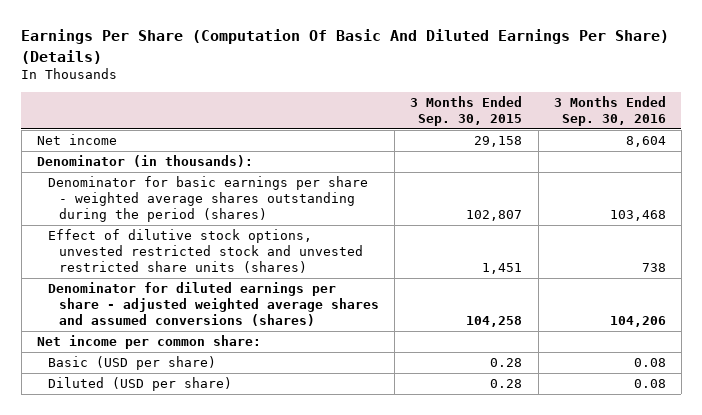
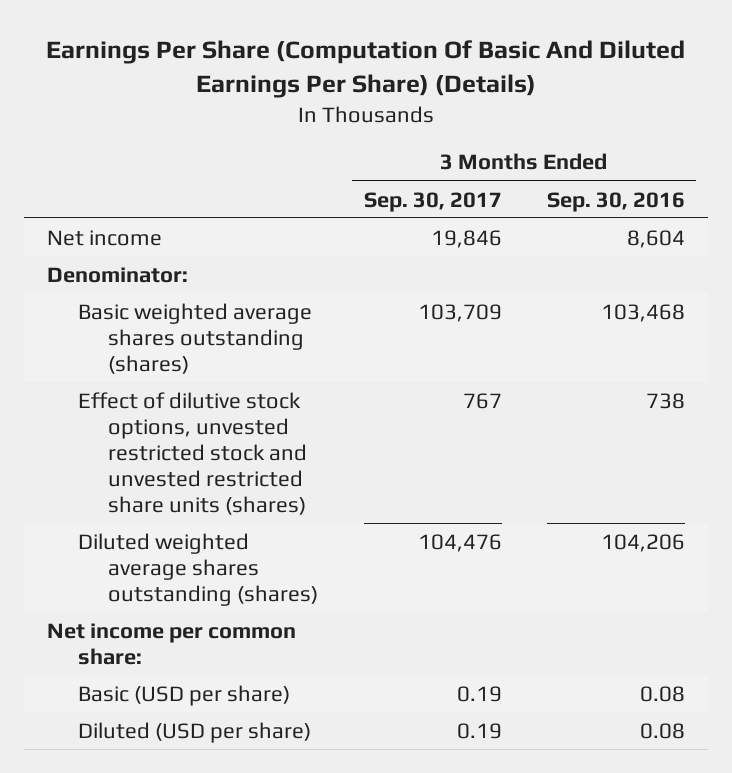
- | 3 Months Ended Sep. 30, 2015 | 3 Months Ended Sep. 30, 2016
+ | 3 Months Ended Sep. 30, 2017 | 3 Months Ended Sep. 30, 2016
- Denominator (in thousands):
- Denominator for basic earnings per share - weighted average shares outstanding during the period (shares) | 102,807 | 103,468
+ Denominator:
+ Basic weighted average shares outstanding (shares) | 103,709 | 103,468
- Denominator for diluted earnings per share - adjusted weighted average shares and assumed conversions (shares) | 104,258 | 104,206
+ Diluted weighted average shares outstanding (shares) | 104,476 | 104,206

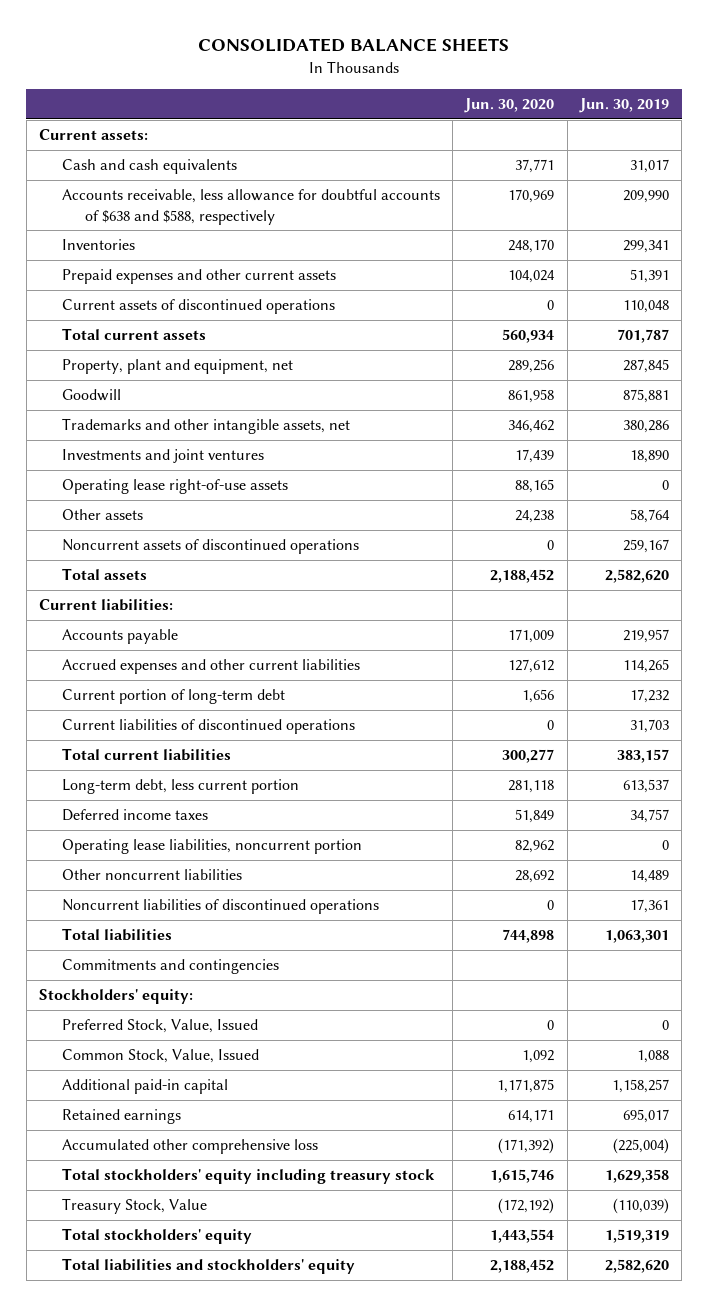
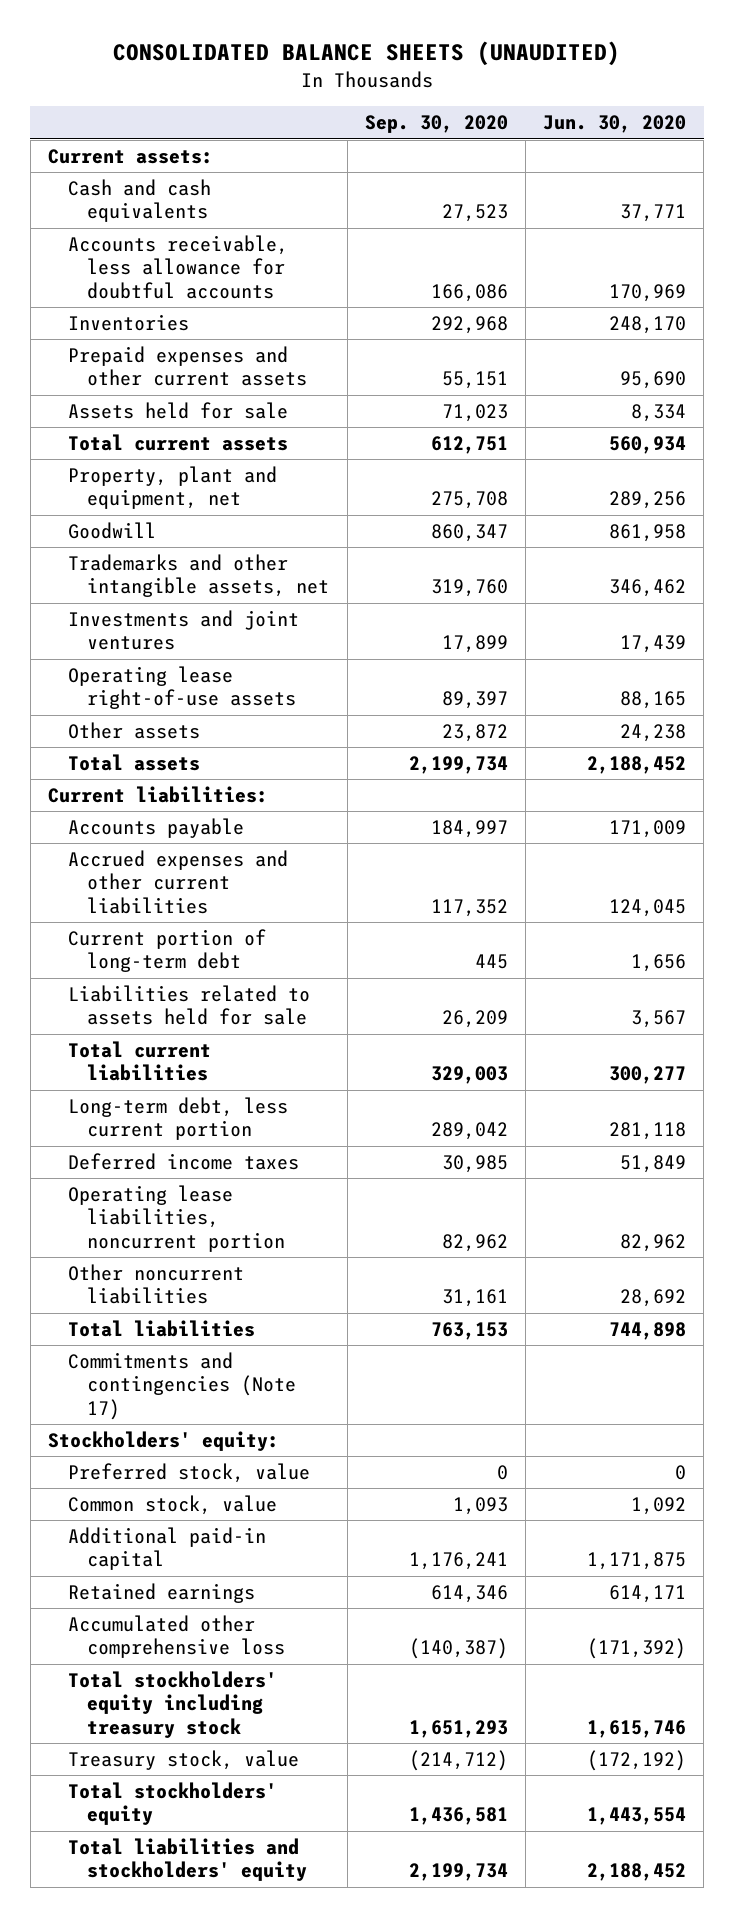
- CONSOLIDATED BALANCE SHEETS
+ CONSOLIDATED BALANCE SHEETS (UNAUDITED)
- | Jun. 30, 2020 | Jun. 30, 2019
+ | Sep. 30, 2020 | Jun. 30, 2020
- Accounts receivable, less allowance for doubtful accounts of $638 and $588, respectively | 170,969 | 209,990
+ Accounts receivable, less allowance for doubtful accounts | 166,086 | 170,969
- Prepaid expenses and other current assets | 104,024 | 51,391
- Current assets of discontinued operations | 0 | 110,048
+ Prepaid expenses and other current assets | 55,151 | 95,690
+ Assets held for sale | 71,023 | 8,334
- Noncurrent assets of discontinued operations | 0 | 259,167
- Accrued expenses and other current liabilities | 127,612 | 114,265
+ Accrued expenses and other current liabilities | 117,352 | 124,045
- Current liabilities of discontinued operations | 0 | 31,703
+ Liabilities related to assets held for sale | 26,209 | 3,567
- Noncurrent liabilities of discontinued operations | 0 | 17,361
- Commitments and contingencies
+ Commitments and contingencies (Note 17)
- Preferred Stock, Value, Issued | 0 | 0
- Common Stock, Value, Issued | 1,092 | 1,088
+ Preferred stock, value | 0 | 0
+ Common stock, value | 1,093 | 1,092
- Treasury Stock, Value | (172,192) | (110,039)
+ Treasury stock, value | (214,712) | (172,192)

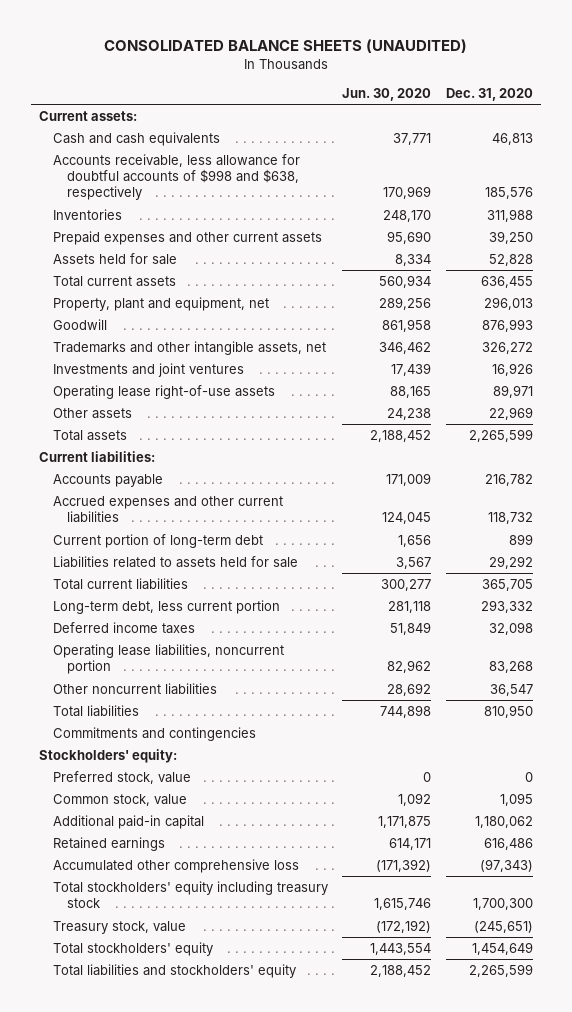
- | Sep. 30, 2020 | Jun. 30, 2020
+ | Jun. 30, 2020 | Dec. 31, 2020
- Accounts receivable, less allowance for doubtful accounts | 166,086 | 170,969
+ Accounts receivable, less allowance for doubtful accounts of $998 and $638, respectively | 170,969 | 185,576
- Commitments and contingencies (Note 17)
+ Commitments and contingencies

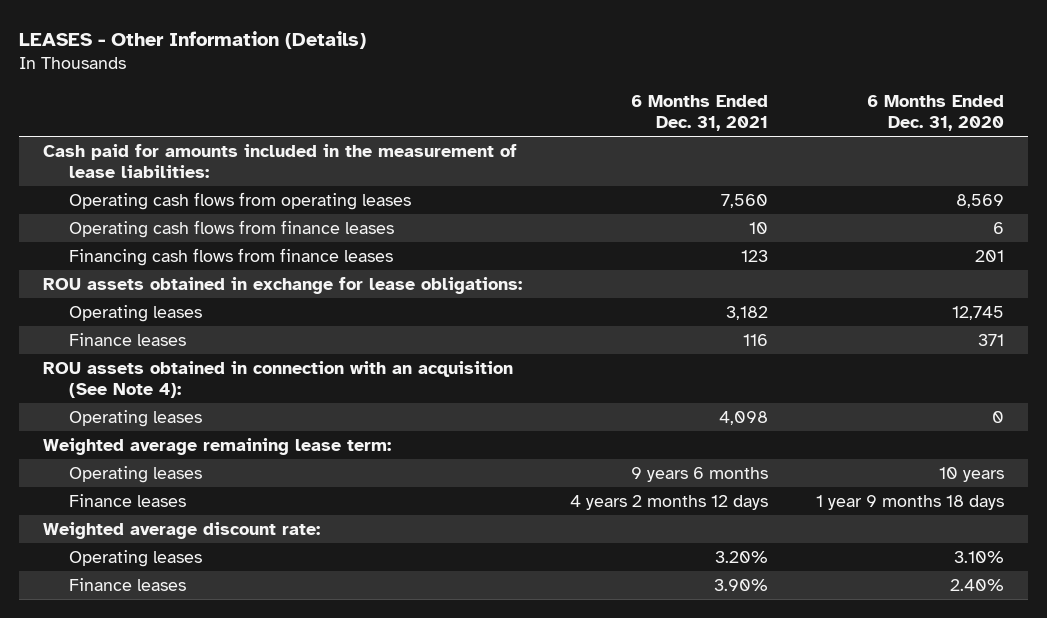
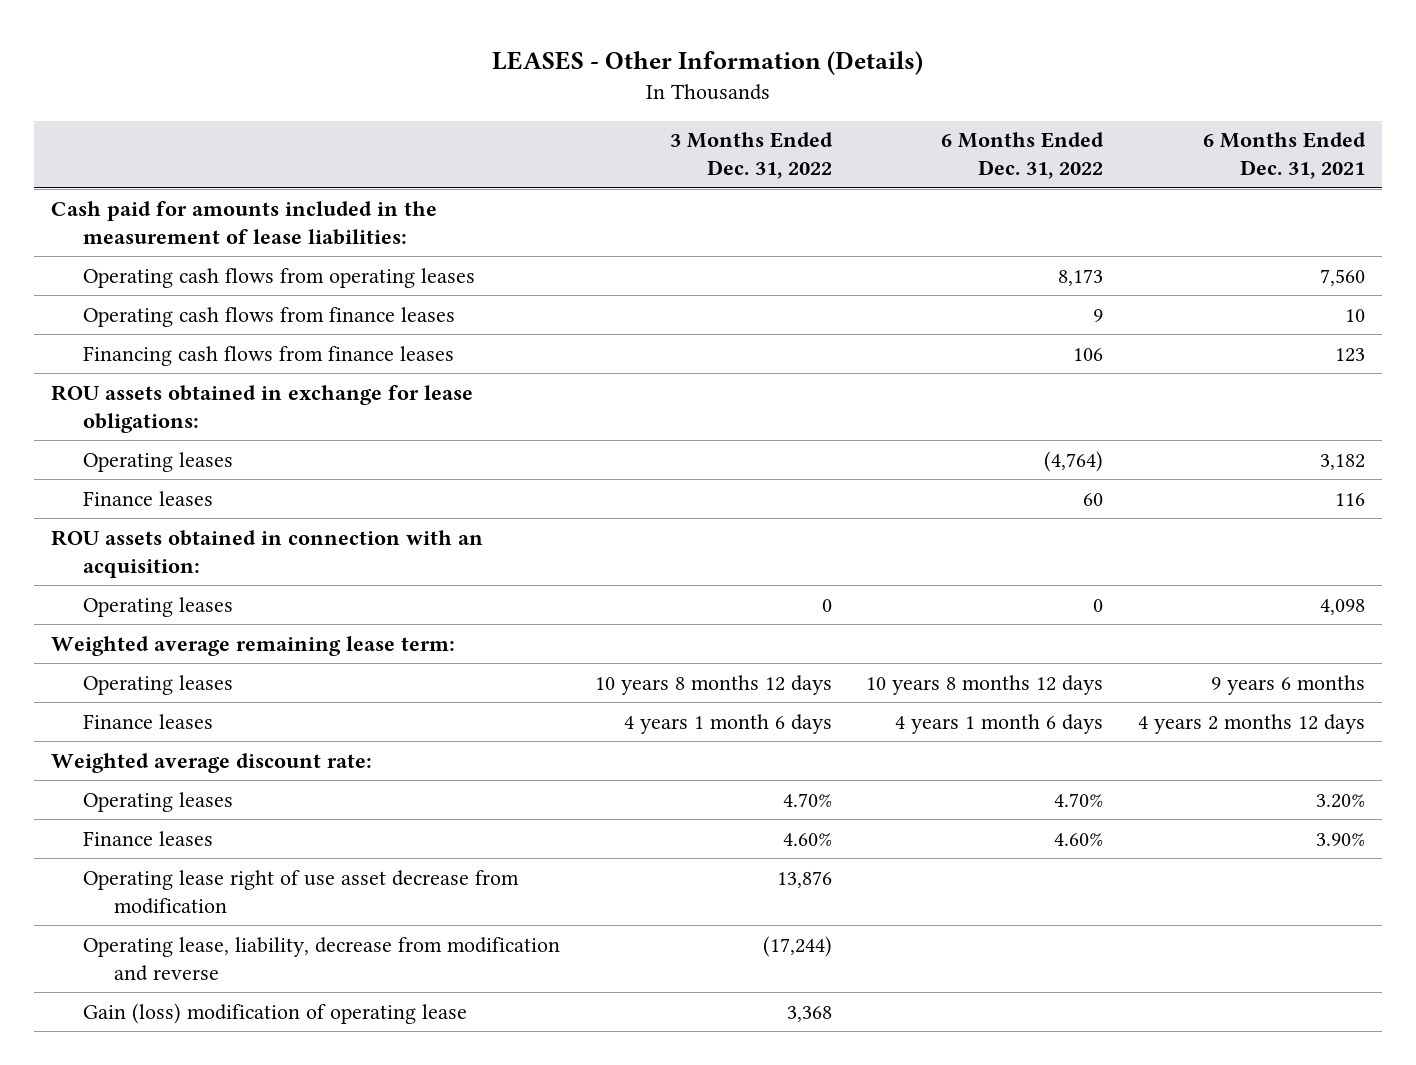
- | 6 Months Ended Dec. 31, 2021 | 6 Months Ended Dec. 31, 2020
+ | 3 Months Ended Dec. 31, 2022 | 6 Months Ended Dec. 31, 2022 | 6 Months Ended Dec. 31, 2021
- ROU assets obtained in connection with an acquisition (See Note 4):
+ ROU assets obtained in connection with an acquisition:
+ Operating lease right of use asset decrease from modification | 13,876 | |
+ Operating lease, liability, decrease from modification and reverse | (17,244) | |
+ Gain (loss) modification of operating lease | 3,368 | |

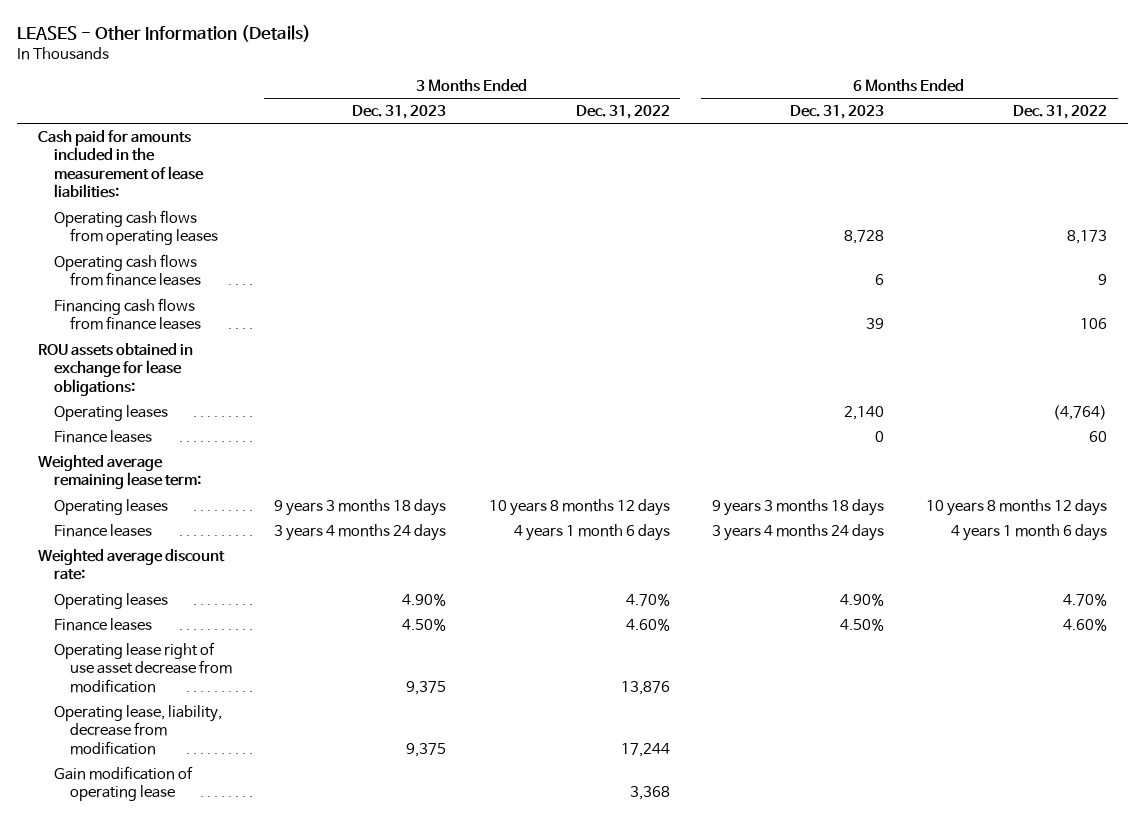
- | 3 Months Ended Dec. 31, 2022 | 6 Months Ended Dec. 31, 2022 | 6 Months Ended Dec. 31, 2021
+ | 3 Months Ended Dec. 31, 2023 | 3 Months Ended Dec. 31, 2022 | 6 Months Ended Dec. 31, 2023 | 6 Months Ended Dec. 31, 2022
- ROU assets obtained in connection with an acquisition:
- Operating leases | 0 | 0 | 4,098
- Operating lease, liability, decrease from modification and reverse | (17,244) | |
- Gain (loss) modification of operating lease | 3,368 | |
+ Operating lease, liability, decrease from modification | 9,375 | 17,244 | |
+ Gain modification of operating lease | | 3,368 | |

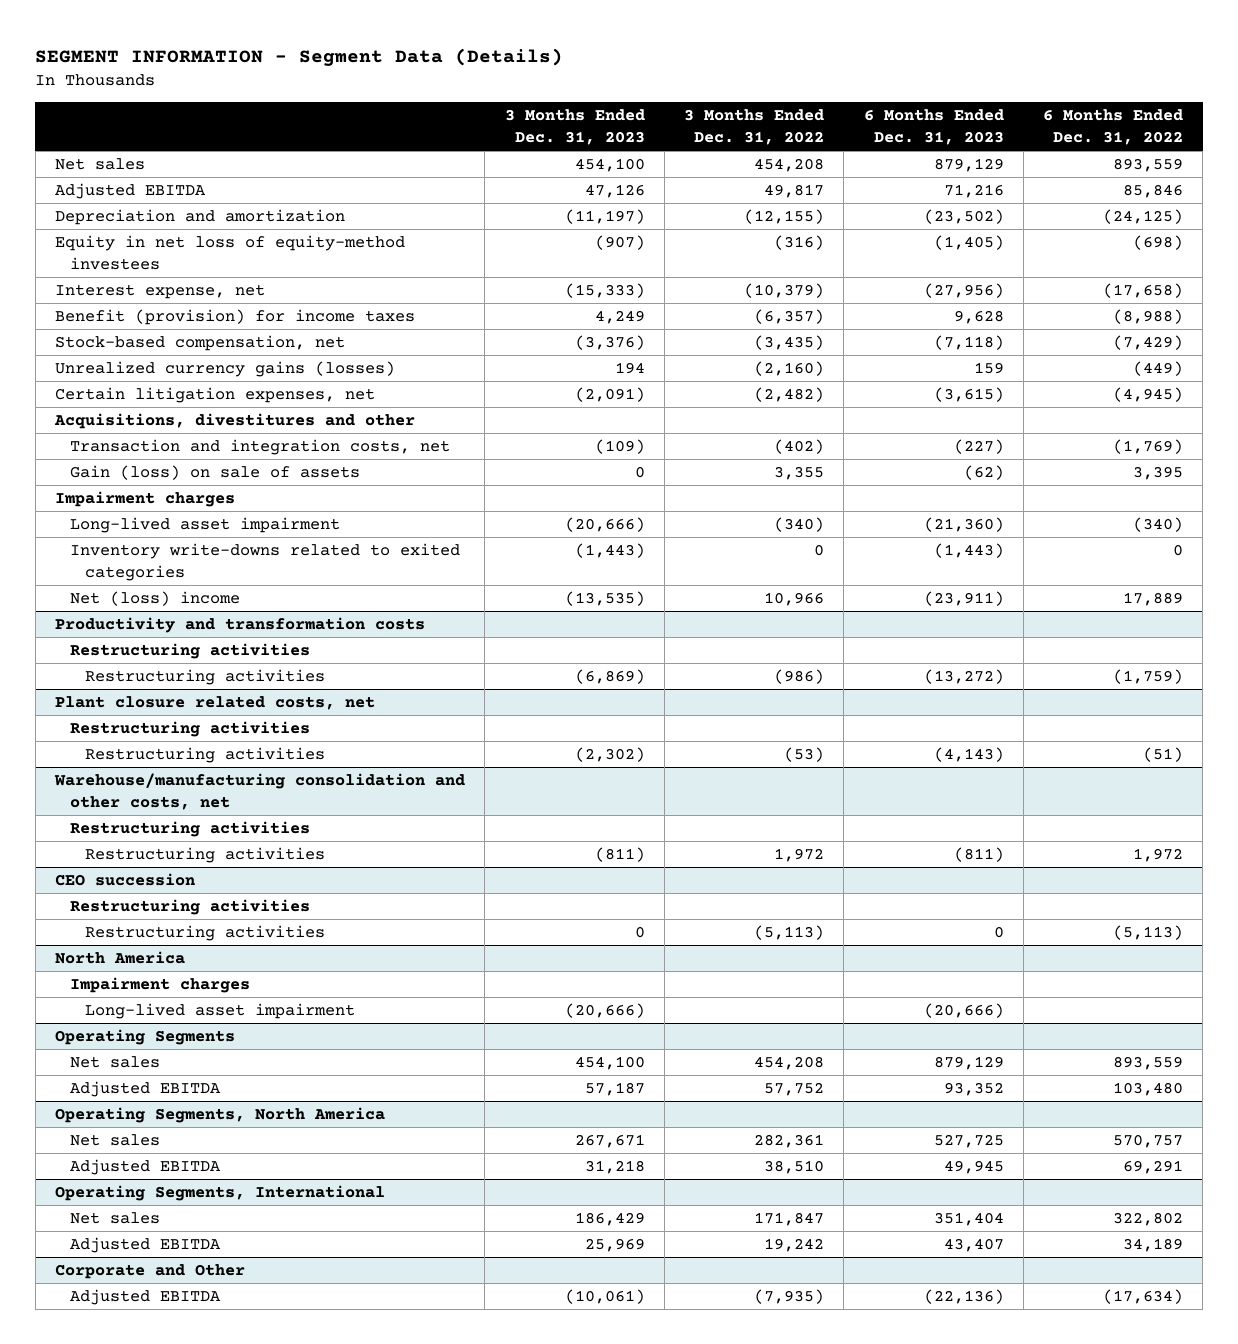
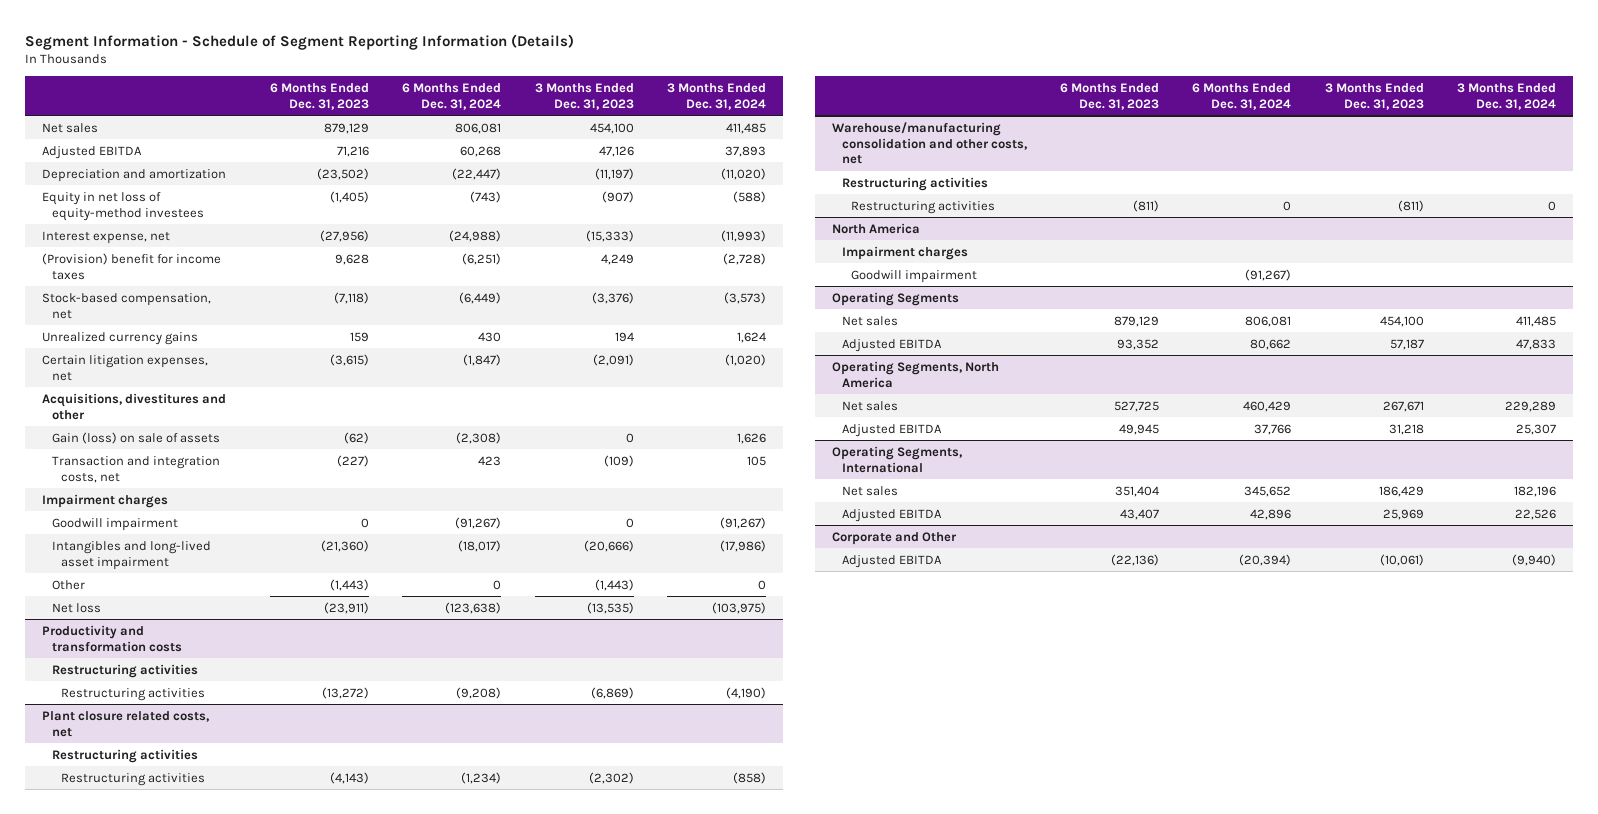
- SEGMENT INFORMATION - Segment Data (Details)
+ Segment Information - Schedule of Segment Reporting Information (Details)
- | 3 Months Ended Dec. 31, 2023 | 3 Months Ended Dec. 31, 2022 | 6 Months Ended Dec. 31, 2023 | 6 Months Ended Dec. 31, 2022
+ | 6 Months Ended Dec. 31, 2023 | 6 Months Ended Dec. 31, 2024 | 3 Months Ended Dec. 31, 2023 | 3 Months Ended Dec. 31, 2024
- Benefit (provision) for income taxes | 4,249 | (6,357) | 9,628 | (8,988)
+ (Provision) benefit for income taxes | 9,628 | (6,251) | 4,249 | (2,728)
- Unrealized currency gains (losses) | 194 | (2,160) | 159 | (449)
+ Unrealized currency gains | 159 | 430 | 194 | 1,624
moved down: Transaction and integration costs, net | (227) | 423 | (109) | 105
- Long-lived asset impairment | (20,666) | (340) | (21,360) | (340)
- Inventory write-downs related to exited categories | (1,443) | 0 | (1,443) | 0
- Net (loss) income | (13,535) | 10,966 | (23,911) | 17,889
+ Goodwill impairment | 0 | (91,267) | 0 | (91,267)
+ Intangibles and long-lived asset impairment | (21,360) | (18,017) | (20,666) | (17,986)
+ Other | (1,443) | 0 | (1,443) | 0
+ Net loss | (23,911) | (123,638) | (13,535) | (103,975)
- CEO succession
- Restructuring activities
- Restructuring activities | 0 | (5,113) | 0 | (5,113)
@ North America
- Long-lived asset impairment | (20,666) | | (20,666) |
+ Goodwill impairment | | (91,267) | |

